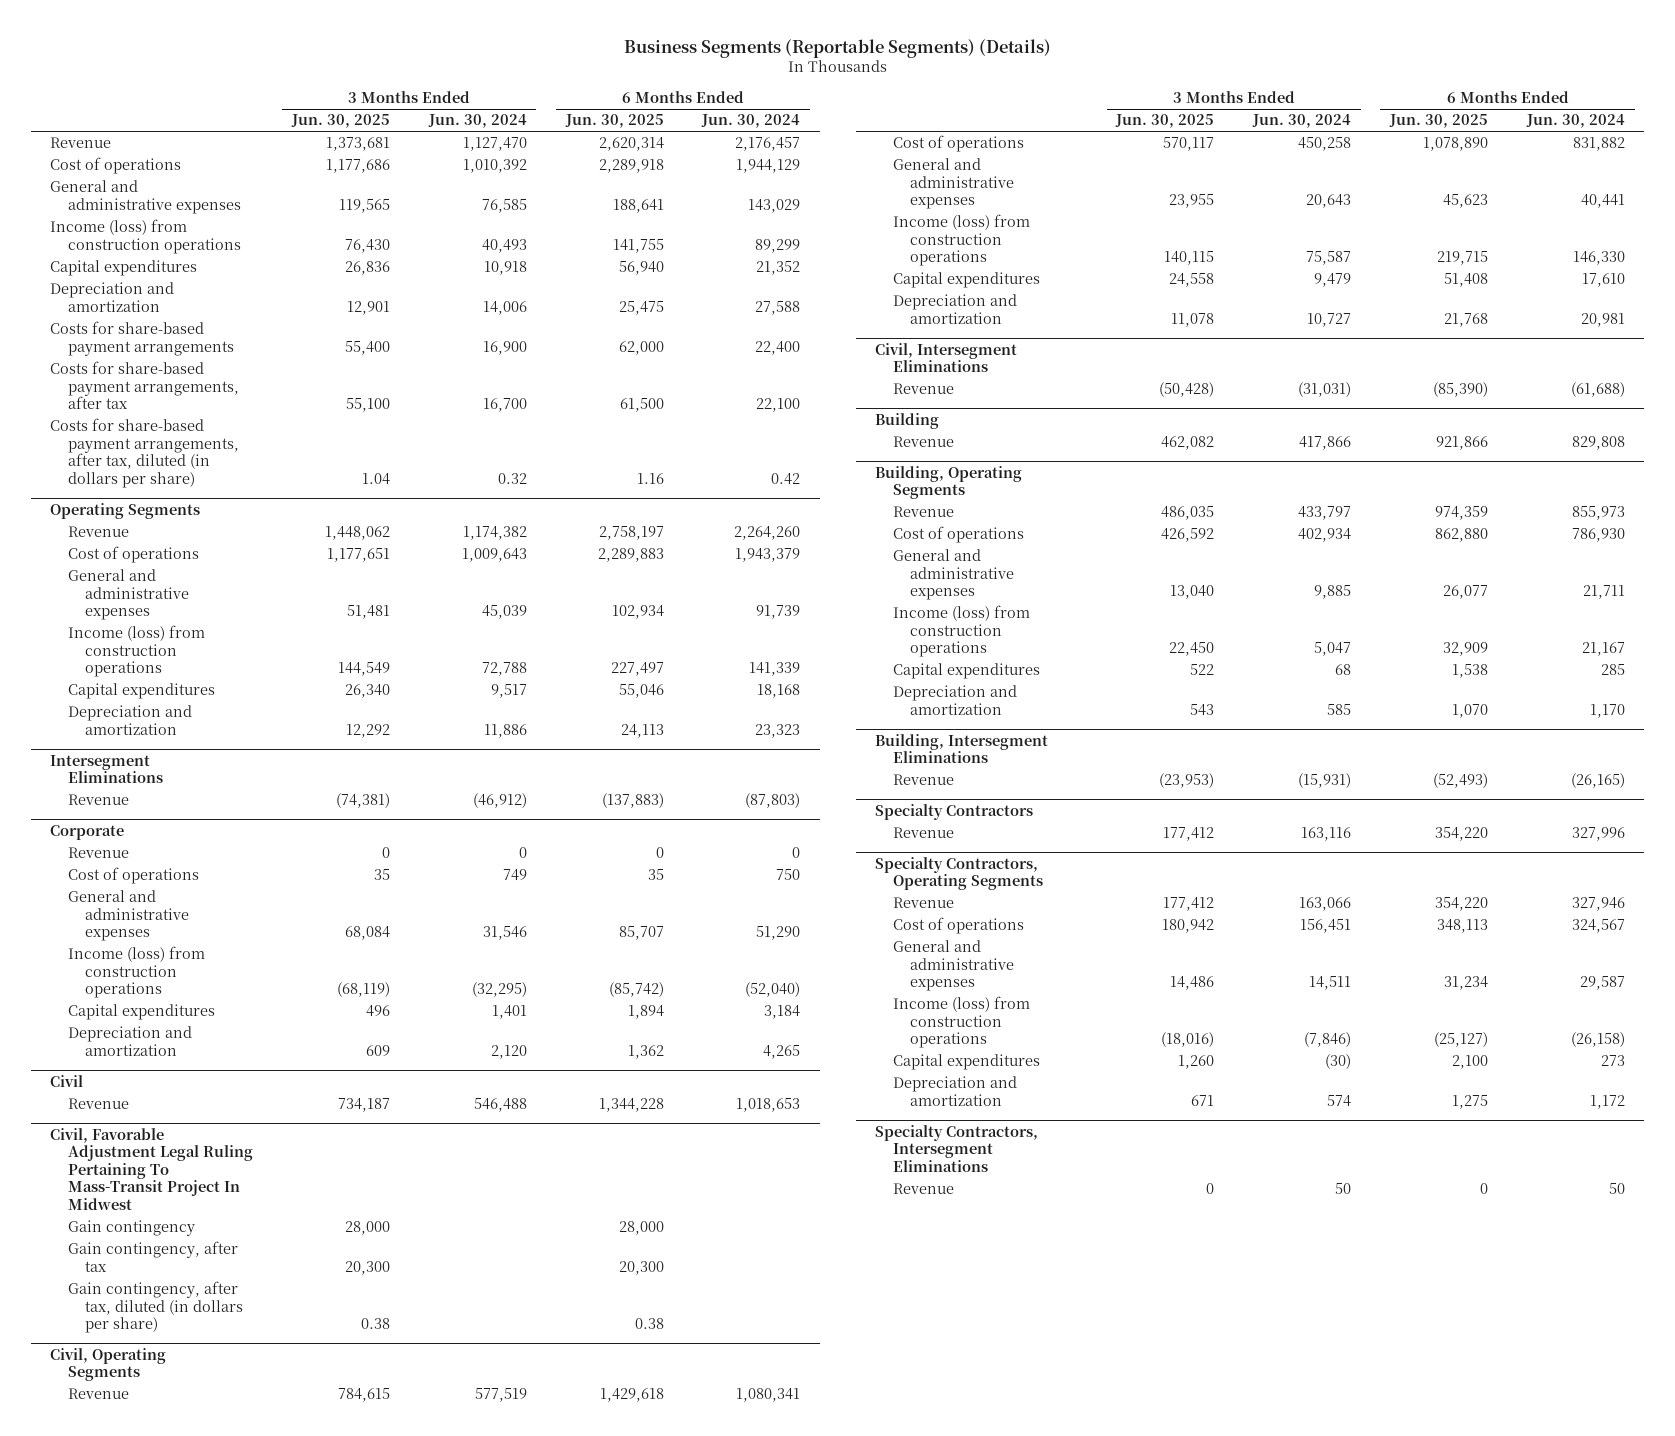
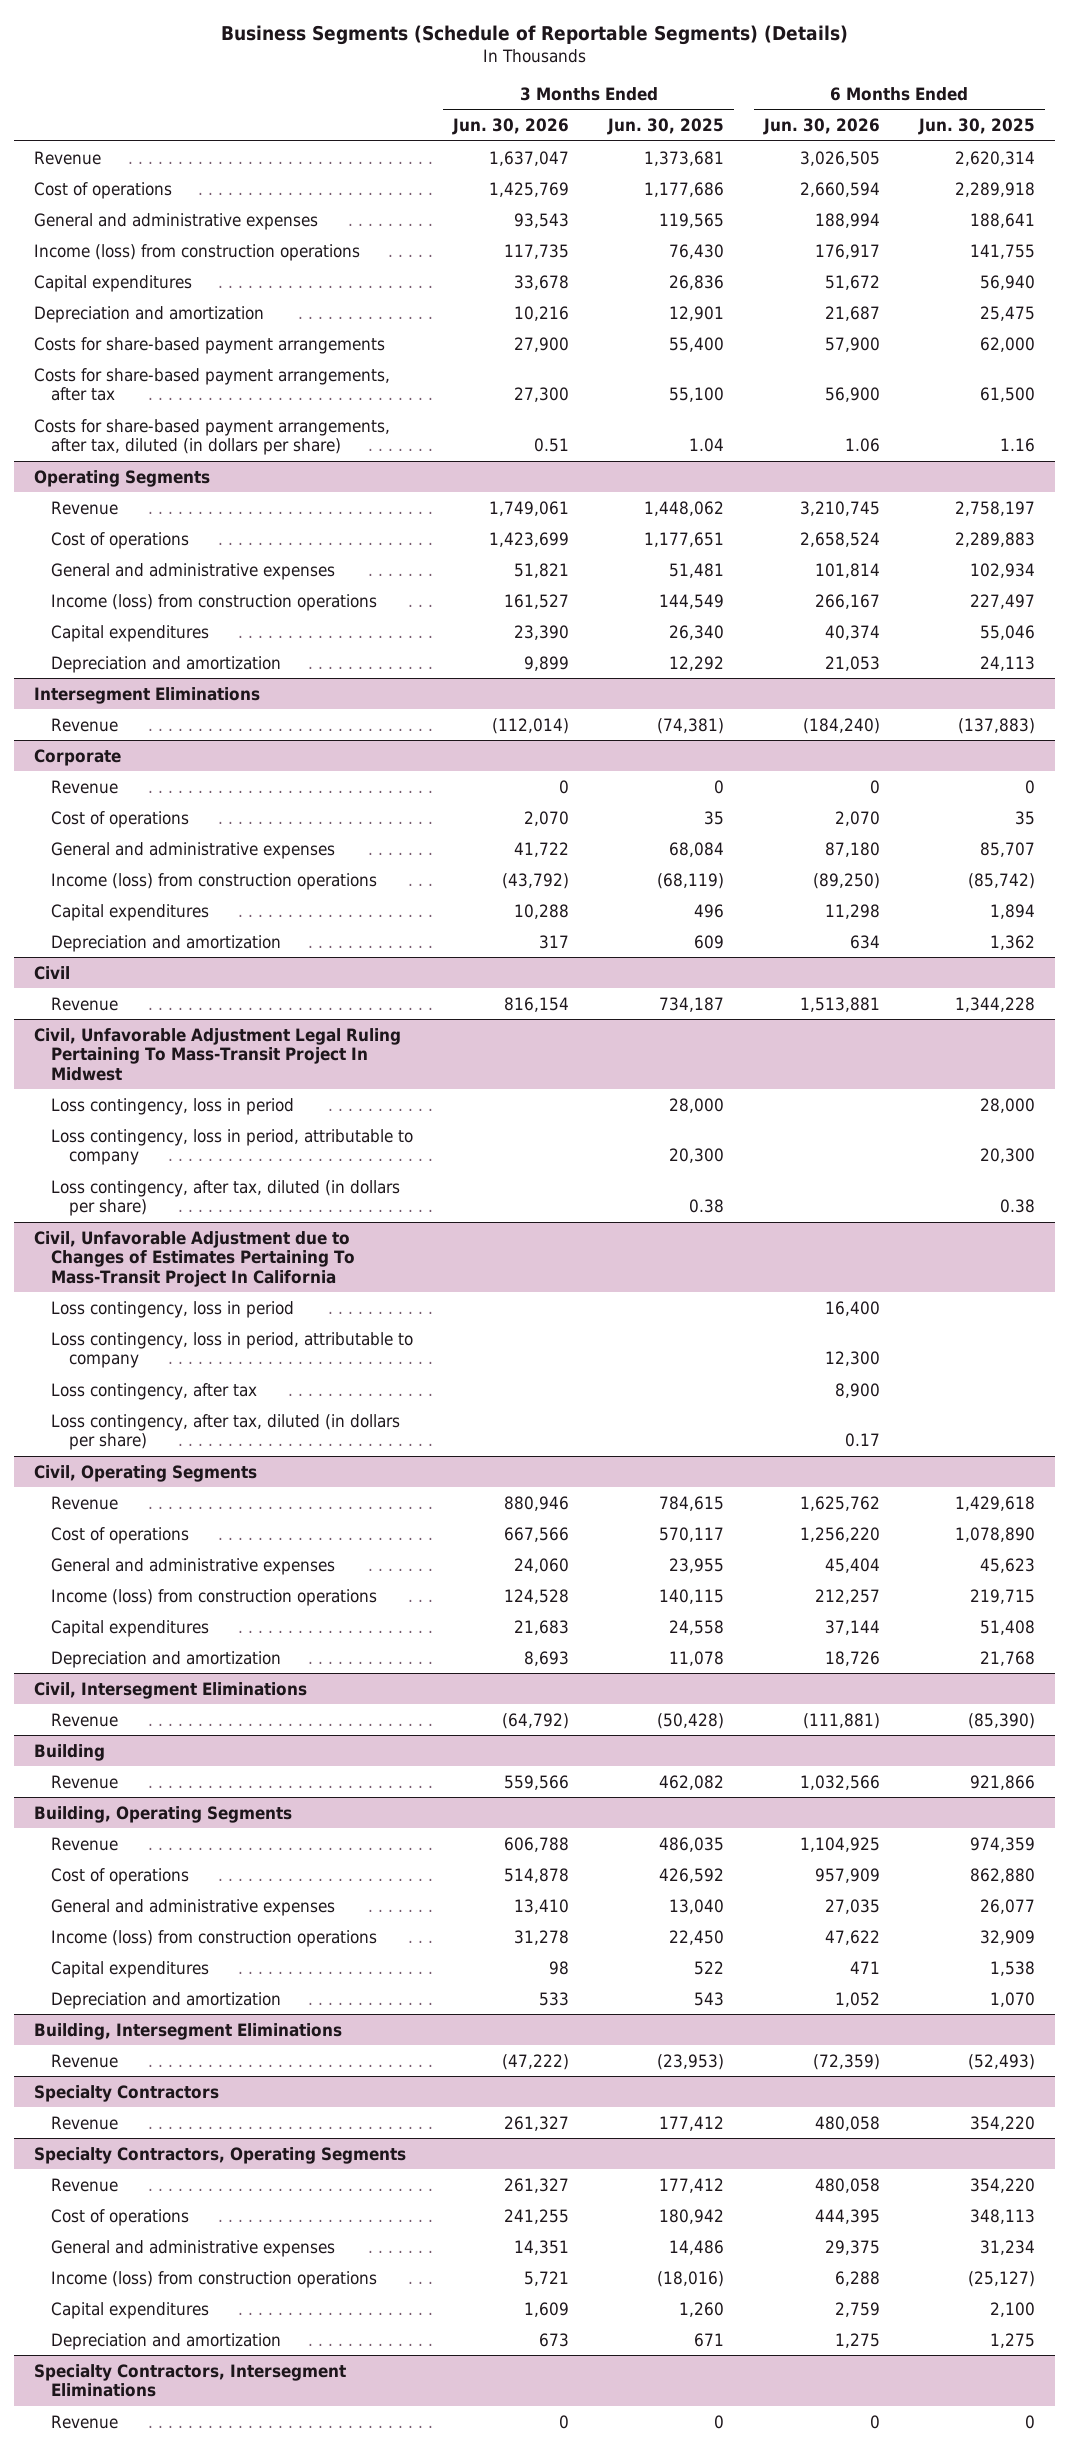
- Business Segments (Reportable Segments) (Details)
+ Business Segments (Schedule of Reportable Segments) (Details)
- | 3 Months Ended Jun. 30, 2025 | 3 Months Ended Jun. 30, 2024 | 6 Months Ended Jun. 30, 2025 | 6 Months Ended Jun. 30, 2024
+ | 3 Months Ended Jun. 30, 2026 | 3 Months Ended Jun. 30, 2025 | 6 Months Ended Jun. 30, 2026 | 6 Months Ended Jun. 30, 2025
- Civil, Favorable Adjustment Legal Ruling Pertaining To Mass-Transit Project In Midwest
- Gain contingency | 28,000 | | 28,000 |
- Gain contingency, after tax | 20,300 | | 20,300 |
- Gain contingency, after tax, diluted (in dollars per share) | 0.38 | | 0.38 |
+ Civil, Unfavorable Adjustment Legal Ruling Pertaining To Mass-Transit Project In Midwest
+ Loss contingency, loss in period | | 28,000 | | 28,000
+ Loss contingency, loss in period, attributable to company | | 20,300 | | 20,300
+ Loss contingency, after tax, diluted (in dollars per share) | | 0.38 | | 0.38
+ Civil, Unfavorable Adjustment due to Changes of Estimates Pertaining To Mass-Transit Project In California
+ Loss contingency, loss in period | | | 16,400 |
+ Loss contingency, loss in period, attributable to company | | | 12,300 |
+ Loss contingency, after tax | | | 8,900 |
+ Loss contingency, after tax, diluted (in dollars per share) | | | 0.17 |

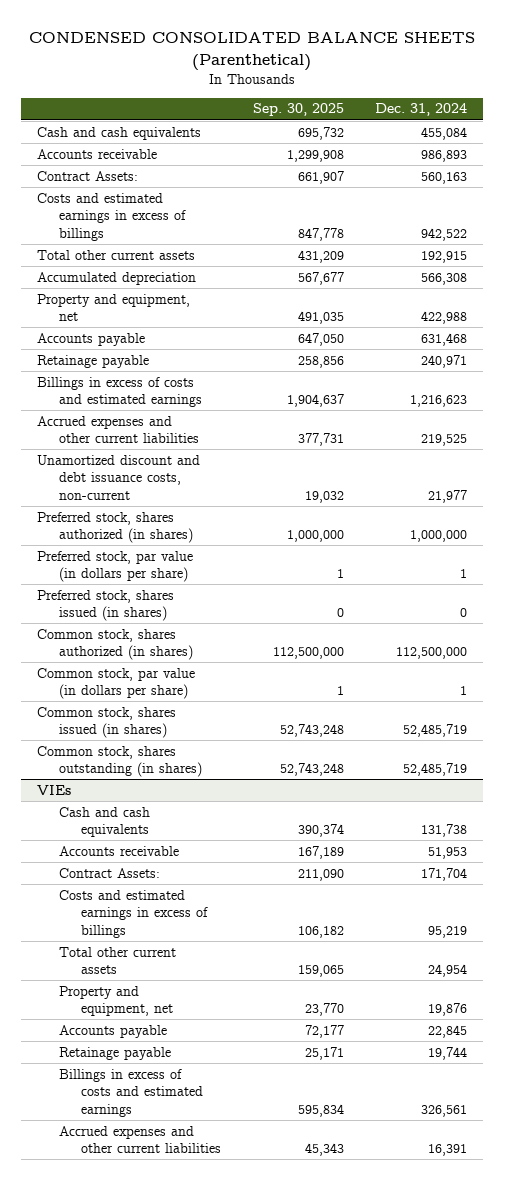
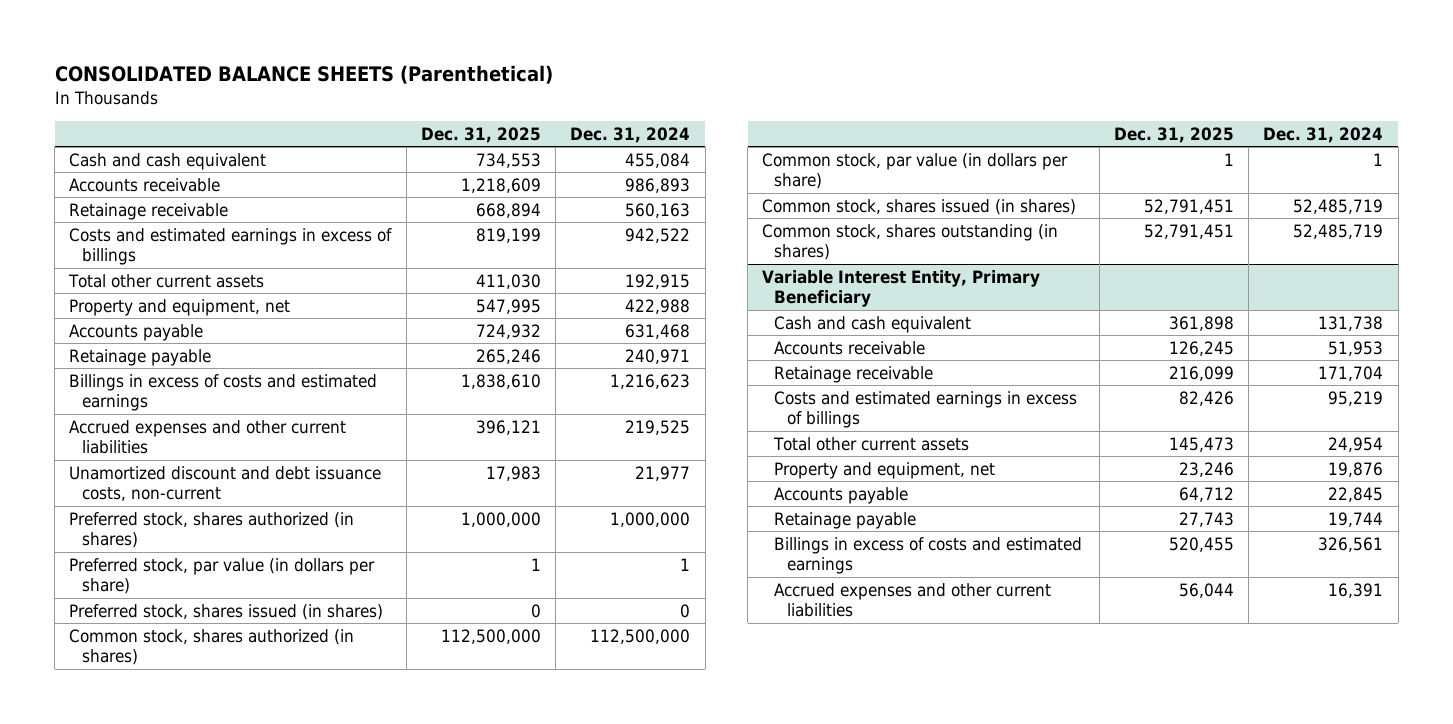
- CONDENSED CONSOLIDATED BALANCE SHEETS (Parenthetical)
+ CONSOLIDATED BALANCE SHEETS (Parenthetical)
- | Sep. 30, 2025 | Dec. 31, 2024
+ | Dec. 31, 2025 | Dec. 31, 2024
- Cash and cash equivalents | 695,732 | 455,084
+ Cash and cash equivalent | 734,553 | 455,084
- Contract Assets: | 661,907 | 560,163
+ Retainage receivable | 668,894 | 560,163
- Accumulated depreciation | 567,677 | 566,308
- VIEs
- Cash and cash equivalents | 390,374 | 131,738
+ Variable Interest Entity, Primary Beneficiary
+ Cash and cash equivalent | 361,898 | 131,738
- Contract Assets: | 211,090 | 171,704
+ Retainage receivable | 216,099 | 171,704

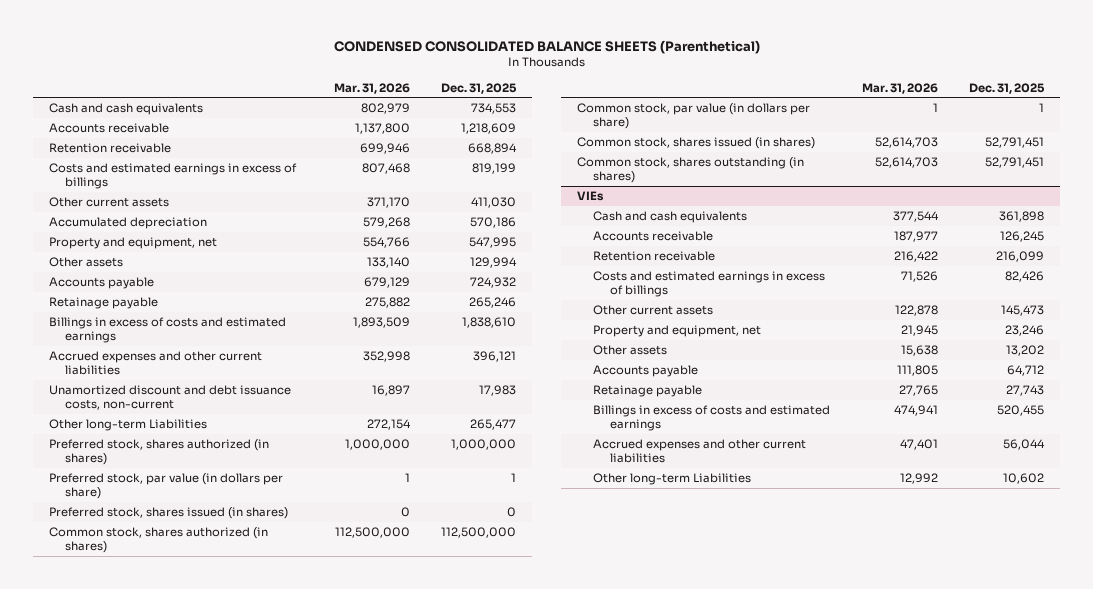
- CONSOLIDATED BALANCE SHEETS (Parenthetical)
+ CONDENSED CONSOLIDATED BALANCE SHEETS (Parenthetical)
- | Dec. 31, 2025 | Dec. 31, 2024
+ | Mar. 31, 2026 | Dec. 31, 2025
- Cash and cash equivalent | 734,553 | 455,084
+ Cash and cash equivalents | 802,979 | 734,553
- Retainage receivable | 668,894 | 560,163
+ Retention receivable | 699,946 | 668,894
- Total other current assets | 411,030 | 192,915
+ Other current assets | 371,170 | 411,030
+ Accumulated depreciation | 579,268 | 570,186
+ Other assets | 133,140 | 129,994
+ Other long-term Liabilities | 272,154 | 265,477
- Variable Interest Entity, Primary Beneficiary
- Cash and cash equivalent | 361,898 | 131,738
+ VIEs
+ Cash and cash equivalents | 377,544 | 361,898
- Retainage receivable | 216,099 | 171,704
+ Retention receivable | 216,422 | 216,099
- Total other current assets | 145,473 | 24,954
+ Other current assets | 122,878 | 145,473
+ Other assets | 15,638 | 13,202
+ Other long-term Liabilities | 12,992 | 10,602

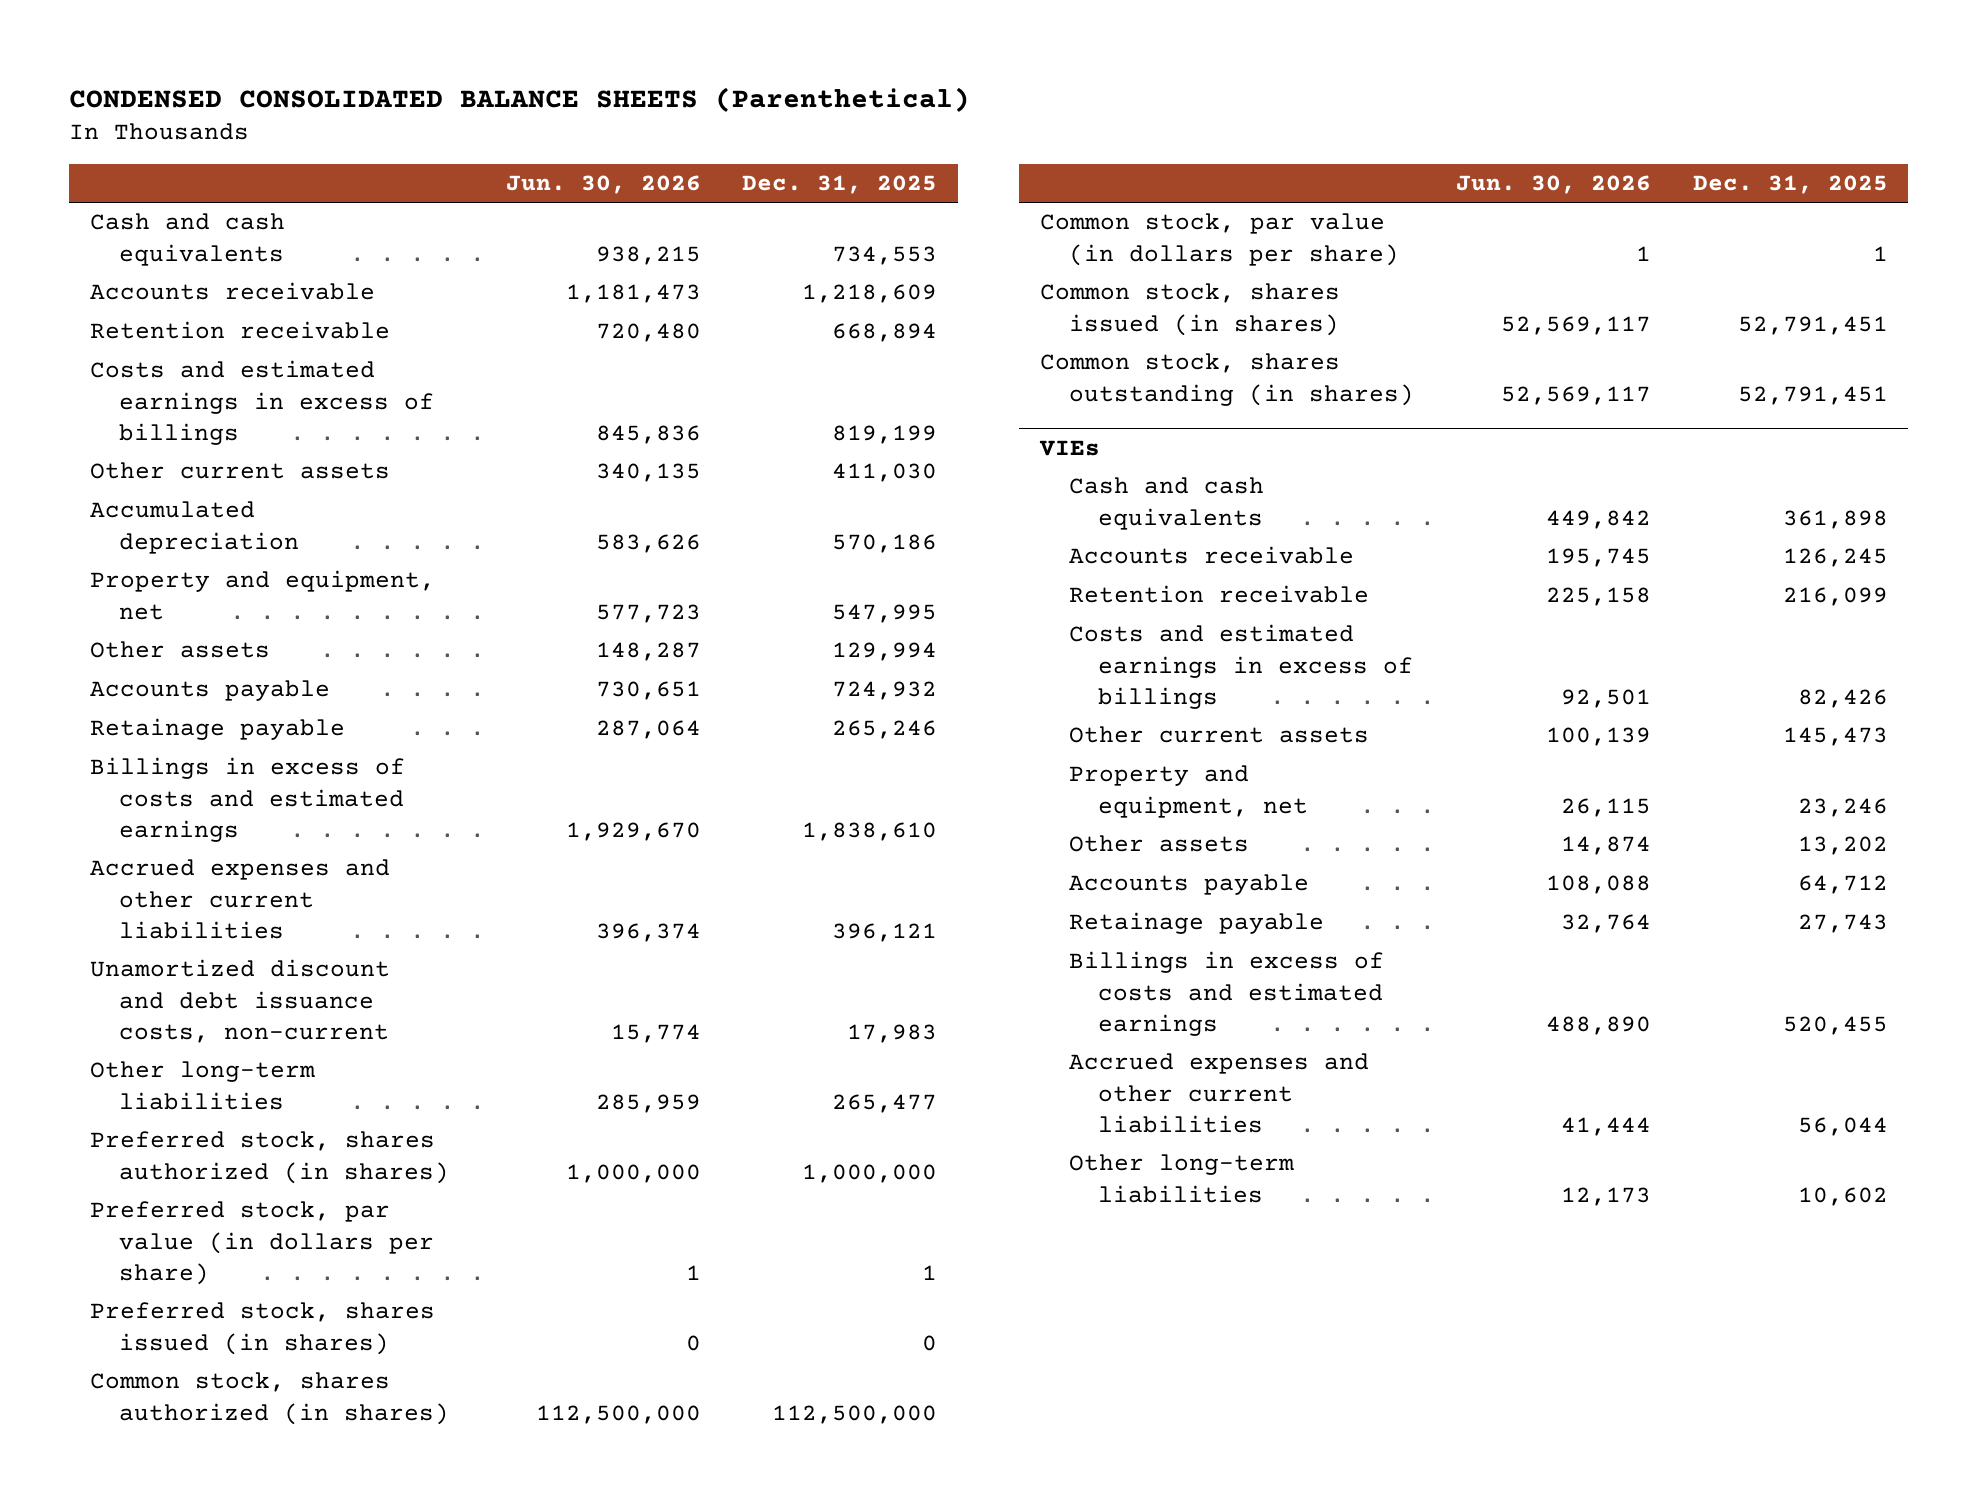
- | Mar. 31, 2026 | Dec. 31, 2025
+ | Jun. 30, 2026 | Dec. 31, 2025
- Other long-term Liabilities | 272,154 | 265,477
+ Other long-term liabilities | 285,959 | 265,477
@ VIEs
- Other long-term Liabilities | 12,992 | 10,602
+ Other long-term liabilities | 12,173 | 10,602

